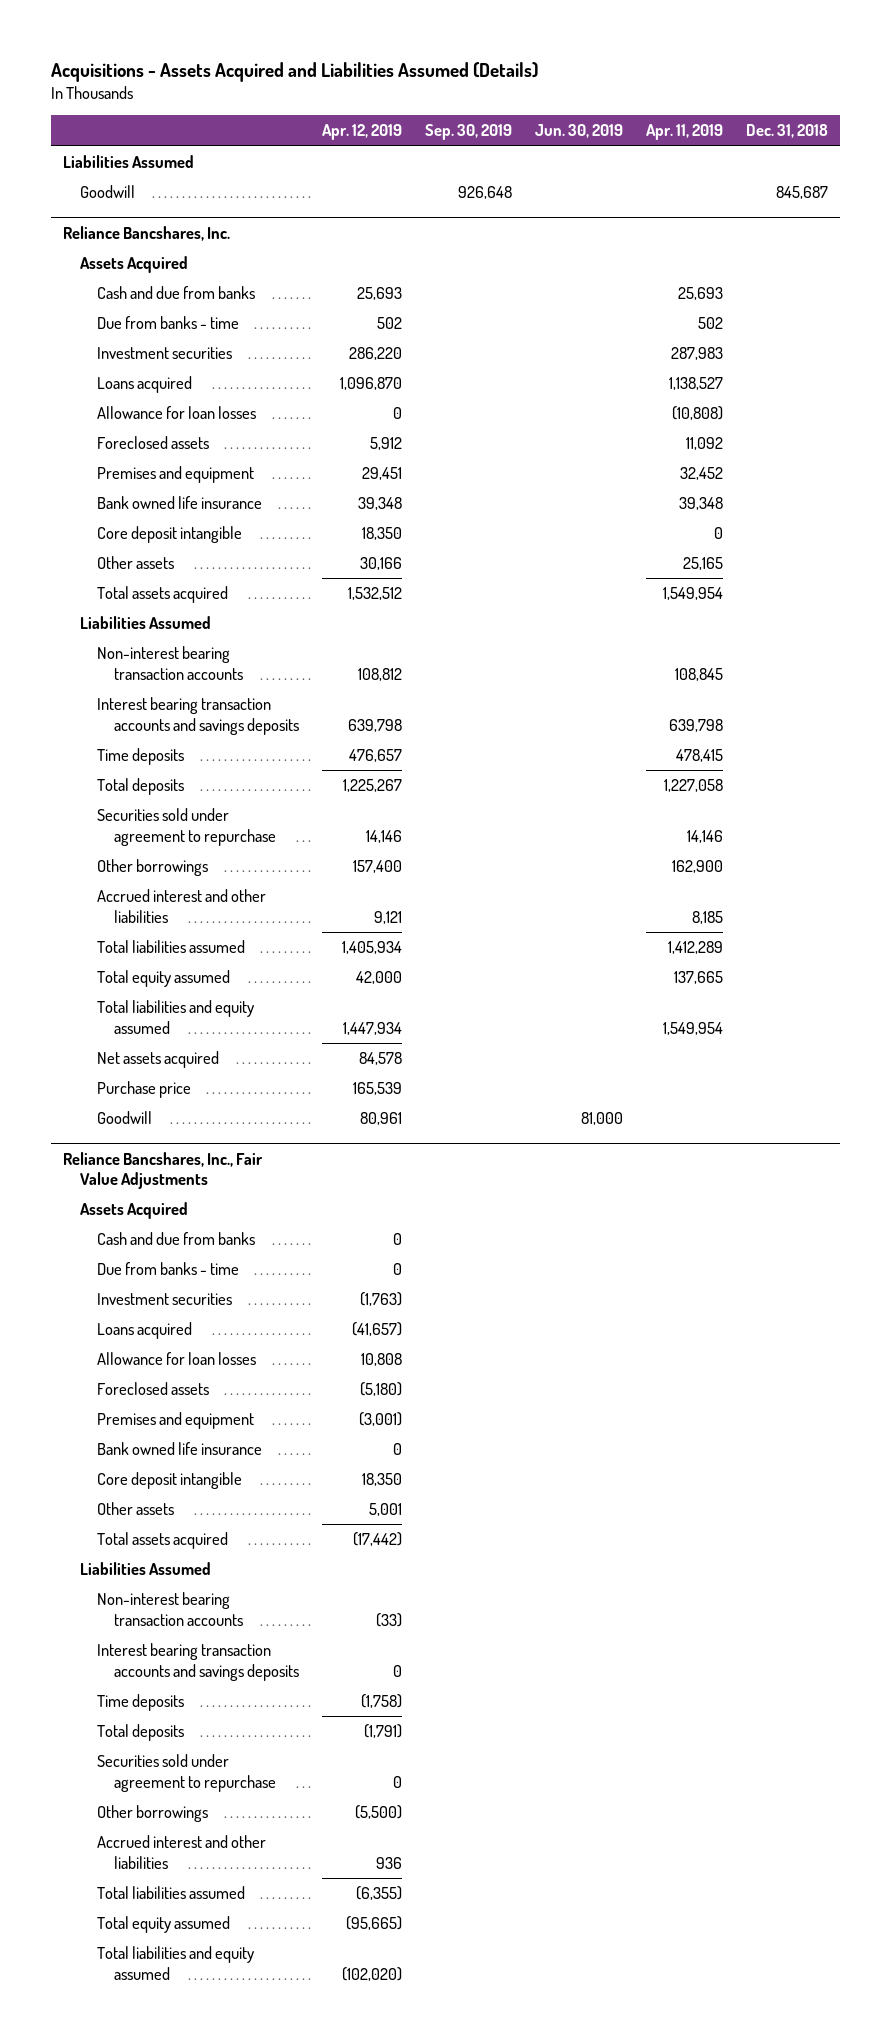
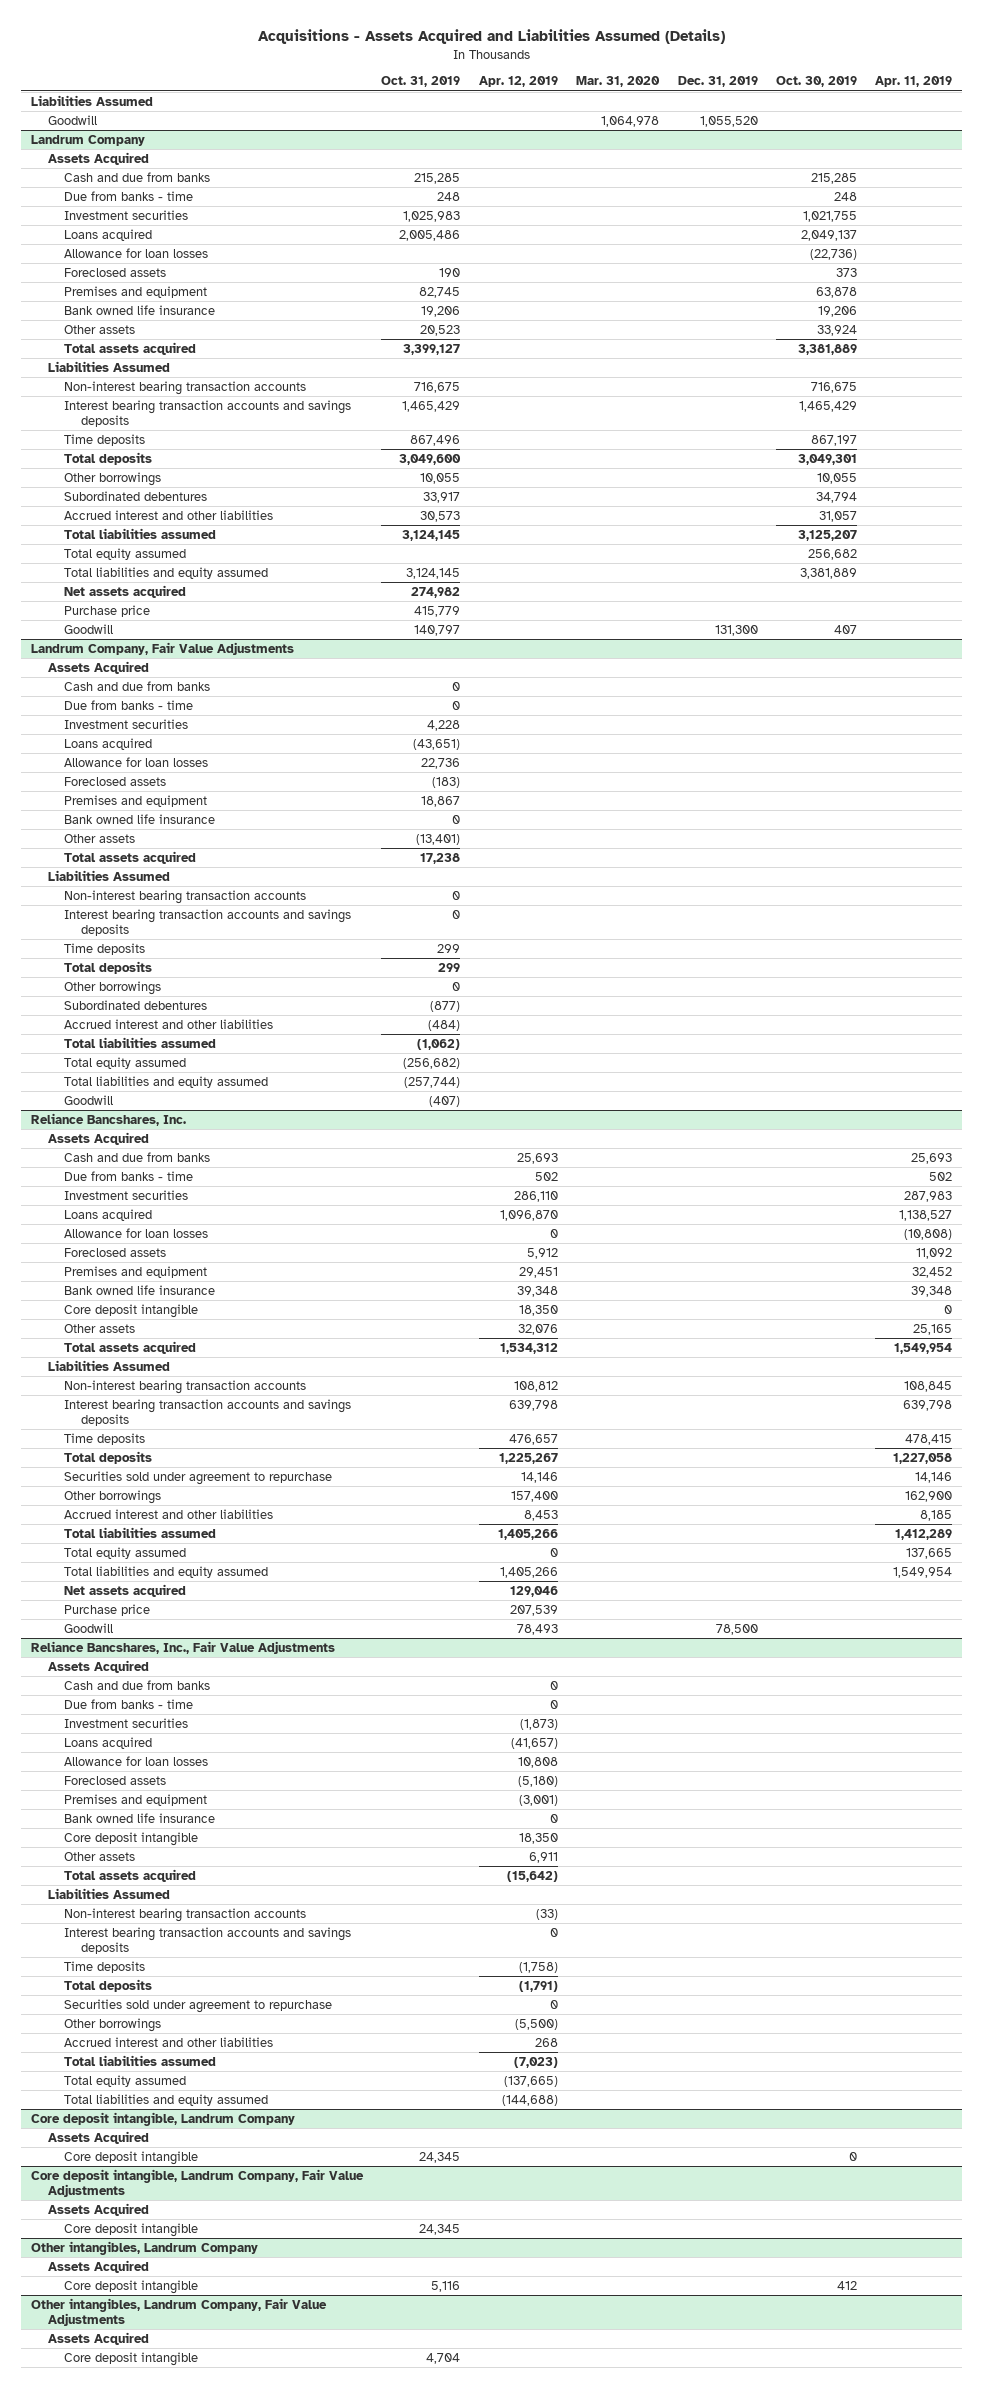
- | Apr. 12, 2019 | Sep. 30, 2019 | Jun. 30, 2019 | Apr. 11, 2019 | Dec. 31, 2018
+ | Oct. 31, 2019 | Apr. 12, 2019 | Mar. 31, 2020 | Dec. 31, 2019 | Oct. 30, 2019 | Apr. 11, 2019
+ Landrum Company
+ Assets Acquired
+ Cash and due from banks | 215,285 | | | | 215,285 |
+ Due from banks - time | 248 | | | | 248 |
+ Investment securities | 1,025,983 | | | | 1,021,755 |
+ Loans acquired | 2,005,486 | | | | 2,049,137 |
+ Allowance for loan losses | | | | | (22,736) |
+ Foreclosed assets | 190 | | | | 373 |
+ Premises and equipment | 82,745 | | | | 63,878 |
+ Bank owned life insurance | 19,206 | | | | 19,206 |
+ Other assets | 20,523 | | | | 33,924 |
+ Total assets acquired | 3,399,127 | | | | 3,381,889 |
+ Liabilities Assumed
+ Non-interest bearing transaction accounts | 716,675 | | | | 716,675 |
+ Interest bearing transaction accounts and savings deposits | 1,465,429 | | | | 1,465,429 |
+ Time deposits | 867,496 | | | | 867,197 |
+ Total deposits | 3,049,600 | | | | 3,049,301 |
+ Other borrowings | 10,055 | | | | 10,055 |
+ Subordinated debentures | 33,917 | | | | 34,794 |
+ Accrued interest and other liabilities | 30,573 | | | | 31,057 |
+ Total liabilities assumed | 3,124,145 | | | | 3,125,207 |
+ Total equity assumed | | | | | 256,682 |
+ Total liabilities and equity assumed | 3,124,145 | | | | 3,381,889 |
+ Net assets acquired | 274,982 | | | | |
+ Purchase price | 415,779 | | | | |
+ Goodwill | 140,797 | | | 131,300 | 407 |
+ Landrum Company, Fair Value Adjustments
+ Assets Acquired
+ Cash and due from banks | 0 | | | | |
+ Due from banks - time | 0 | | | | |
+ Investment securities | 4,228 | | | | |
+ Loans acquired | (43,651) | | | | |
+ Allowance for loan losses | 22,736 | | | | |
+ Foreclosed assets | (183) | | | | |
+ Premises and equipment | 18,867 | | | | |
+ Bank owned life insurance | 0 | | | | |
+ Other assets | (13,401) | | | | |
+ Total assets acquired | 17,238 | | | | |
+ Liabilities Assumed
+ Non-interest bearing transaction accounts | 0 | | | | |
+ Interest bearing transaction accounts and savings deposits | 0 | | | | |
+ Time deposits | 299 | | | | |
+ Total deposits | 299 | | | | |
+ Other borrowings | 0 | | | | |
+ Subordinated debentures | (877) | | | | |
+ Accrued interest and other liabilities | (484) | | | | |
+ Total liabilities assumed | (1,062) | | | | |
+ Total equity assumed | (256,682) | | | | |
+ Total liabilities and equity assumed | (257,744) | | | | |
+ Goodwill | (407) | | | | |
@ Reliance Bancshares, Inc.
- Investment securities | 286,220 | | | 287,983 |
+ Investment securities | | 286,110 | | | | 287,983
- Other assets | 30,166 | | | 25,165 |
- Total assets acquired | 1,532,512 | | | 1,549,954 |
+ Other assets | | 32,076 | | | | 25,165
+ Total assets acquired | | 1,534,312 | | | | 1,549,954
- Accrued interest and other liabilities | 9,121 | | | 8,185 |
- Total liabilities assumed | 1,405,934 | | | 1,412,289 |
- Total equity assumed | 42,000 | | | 137,665 |
- Total liabilities and equity assumed | 1,447,934 | | | 1,549,954 |
- Net assets acquired | 84,578 | | | |
- Purchase price | 165,539 | | | |
- Goodwill | 80,961 | | 81,000 | |
+ Accrued interest and other liabilities | | 8,453 | | | | 8,185
+ Total liabilities assumed | | 1,405,266 | | | | 1,412,289
+ Total equity assumed | | 0 | | | | 137,665
+ Total liabilities and equity assumed | | 1,405,266 | | | | 1,549,954
+ Net assets acquired | | 129,046 | | | |
+ Purchase price | | 207,539 | | | |
+ Goodwill | | 78,493 | | 78,500 | |
@ Reliance Bancshares, Inc., Fair Value Adjustments
- Investment securities | (1,763) | | | |
+ Investment securities | | (1,873) | | | |
- Other assets | 5,001 | | | |
- Total assets acquired | (17,442) | | | |
+ Other assets | | 6,911 | | | |
+ Total assets acquired | | (15,642) | | | |
- Accrued interest and other liabilities | 936 | | | |
- Total liabilities assumed | (6,355) | | | |
- Total equity assumed | (95,665) | | | |
- Total liabilities and equity assumed | (102,020) | | | |
+ Accrued interest and other liabilities | | 268 | | | |
+ Total liabilities assumed | | (7,023) | | | |
+ Total equity assumed | | (137,665) | | | |
+ Total liabilities and equity assumed | | (144,688) | | | |
+ Core deposit intangible, Landrum Company
+ Assets Acquired
+ Core deposit intangible | 24,345 | | | | 0 |
+ Core deposit intangible, Landrum Company, Fair Value Adjustments
+ Assets Acquired
+ Core deposit intangible | 24,345 | | | | |
+ Other intangibles, Landrum Company
+ Assets Acquired
+ Core deposit intangible | 5,116 | | | | 412 |
+ Other intangibles, Landrum Company, Fair Value Adjustments
+ Assets Acquired
+ Core deposit intangible | 4,704 | | | | |

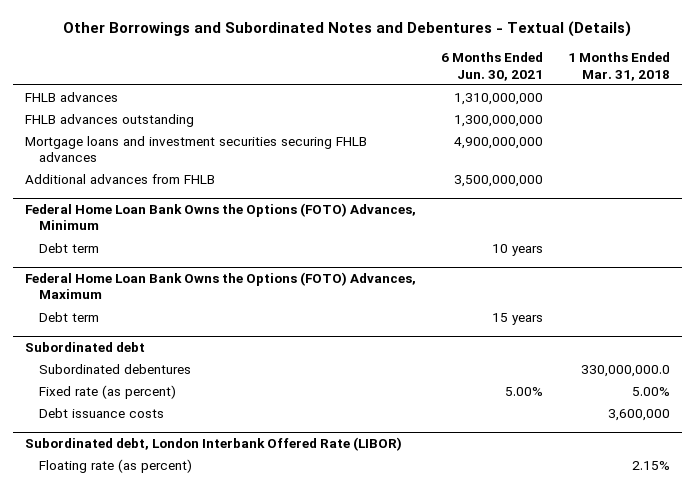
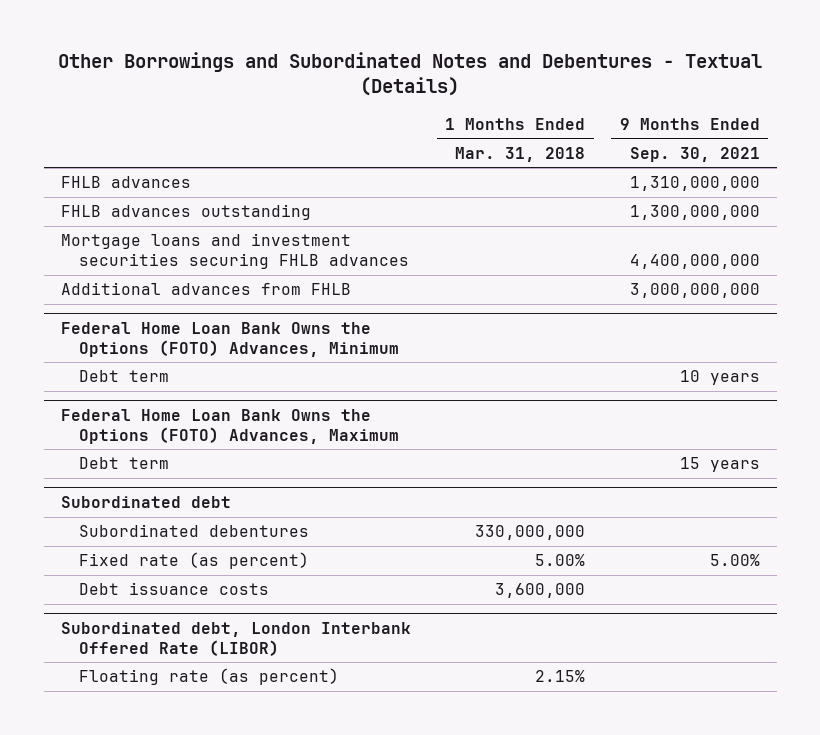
- | 6 Months Ended Jun. 30, 2021 | 1 Months Ended Mar. 31, 2018
+ | 1 Months Ended Mar. 31, 2018 | 9 Months Ended Sep. 30, 2021
@ Subordinated debt
- Subordinated debentures | | 330,000,000.0
+ Subordinated debentures | 330,000,000 |

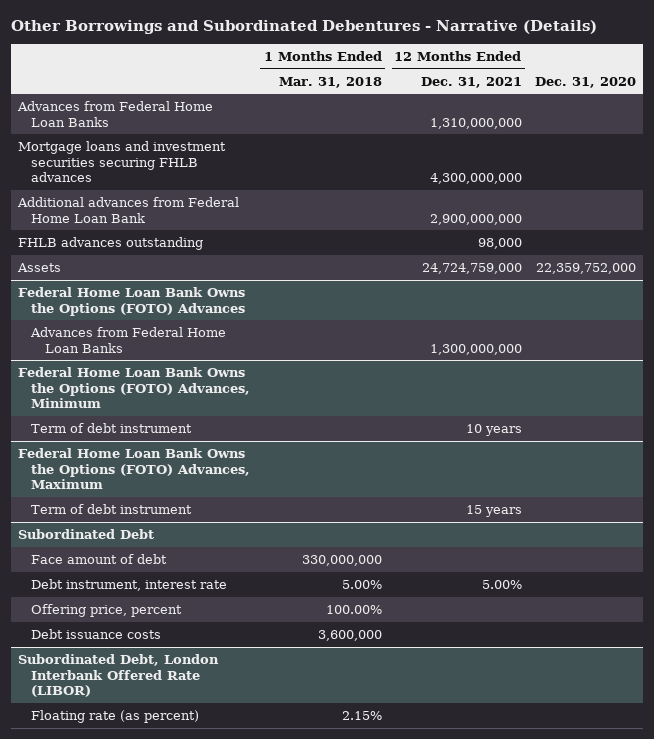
- Other Borrowings and Subordinated Notes and Debentures - Textual (Details)
+ Other Borrowings and Subordinated Debentures - Narrative (Details)
- | 1 Months Ended Mar. 31, 2018 | 9 Months Ended Sep. 30, 2021
+ | 1 Months Ended Mar. 31, 2018 | 12 Months Ended Dec. 31, 2021 | Dec. 31, 2020
- FHLB advances | | 1,310,000,000
+ Advances from Federal Home Loan Banks | | 1,310,000,000 |
- Additional advances from FHLB | | 3,000,000,000
+ Additional advances from Federal Home Loan Bank | | 2,900,000,000 |
moved down: FHLB advances outstanding | | 98,000 |
+ Assets | | 24,724,759,000 | 22,359,752,000
+ Federal Home Loan Bank Owns the Options (FOTO) Advances
+ Advances from Federal Home Loan Banks | | 1,300,000,000 |
@ Federal Home Loan Bank Owns the Options (FOTO) Advances, Minimum
- Debt term | | 10 years
+ Term of debt instrument | | 10 years |
@ Federal Home Loan Bank Owns the Options (FOTO) Advances, Maximum
- Debt term | | 15 years
- Subordinated debt
- Subordinated debentures | 330,000,000 |
- Fixed rate (as percent) | 5.00% | 5.00%
@ Federal Home Loan Bank Owns the Options (FOTO) Advances, Maximum
+ Term of debt instrument | | 15 years |
+ Subordinated Debt
+ Face amount of debt | 330,000,000 | |
+ Debt instrument, interest rate | 5.00% | 5.00% |
+ Offering price, percent | 100.00% | |
- Subordinated debt, London Interbank Offered Rate (LIBOR)
+ Subordinated Debt, London Interbank Offered Rate (LIBOR)

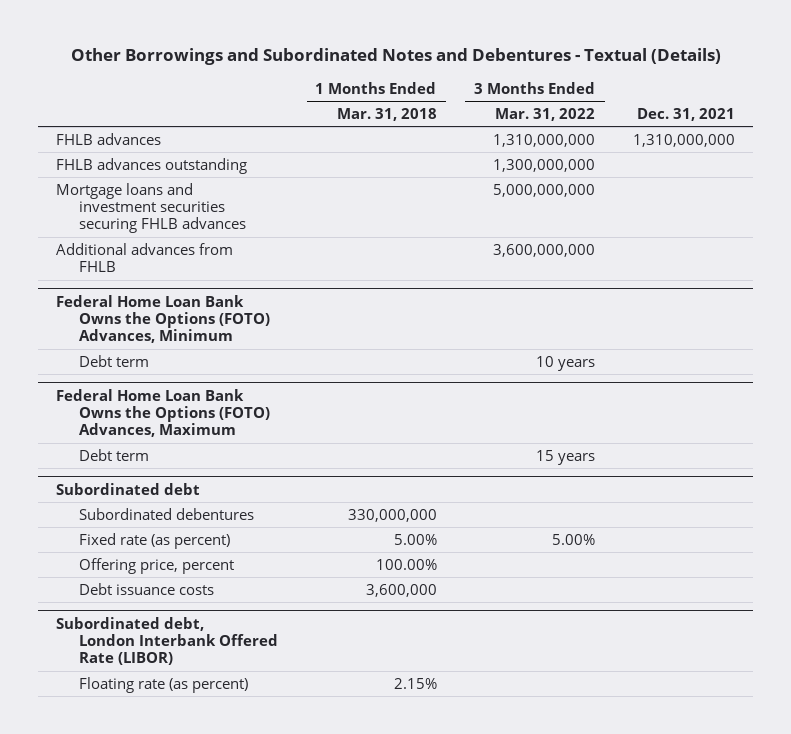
- Other Borrowings and Subordinated Debentures - Narrative (Details)
+ Other Borrowings and Subordinated Notes and Debentures - Textual (Details)
- | 1 Months Ended Mar. 31, 2018 | 12 Months Ended Dec. 31, 2021 | Dec. 31, 2020
+ | 1 Months Ended Mar. 31, 2018 | 3 Months Ended Mar. 31, 2022 | Dec. 31, 2021
- Advances from Federal Home Loan Banks | | 1,310,000,000 |
- Additional advances from Federal Home Loan Bank | | 2,900,000,000 |
+ FHLB advances | | 1,310,000,000 | 1,310,000,000
- Assets | | 24,724,759,000 | 22,359,752,000
- Federal Home Loan Bank Owns the Options (FOTO) Advances
- Advances from Federal Home Loan Banks | | 1,300,000,000 |
moved down: Mortgage loans and investment securities securing FHLB advances | | 5,000,000,000 |
+ Additional advances from FHLB | | 3,600,000,000 |
@ Federal Home Loan Bank Owns the Options (FOTO) Advances, Minimum
- Term of debt instrument | | 10 years |
+ Debt term | | 10 years |
@ Federal Home Loan Bank Owns the Options (FOTO) Advances, Maximum
- Term of debt instrument | | 15 years |
- Subordinated Debt
- Face amount of debt | 330,000,000 | |
- Debt instrument, interest rate | 5.00% | 5.00% |
@ Federal Home Loan Bank Owns the Options (FOTO) Advances, Maximum
+ Debt term | | 15 years |
+ Subordinated debt
+ Subordinated debentures | 330,000,000 | |
+ Fixed rate (as percent) | 5.00% | 5.00% |
- Subordinated Debt, London Interbank Offered Rate (LIBOR)
+ Subordinated debt, London Interbank Offered Rate (LIBOR)

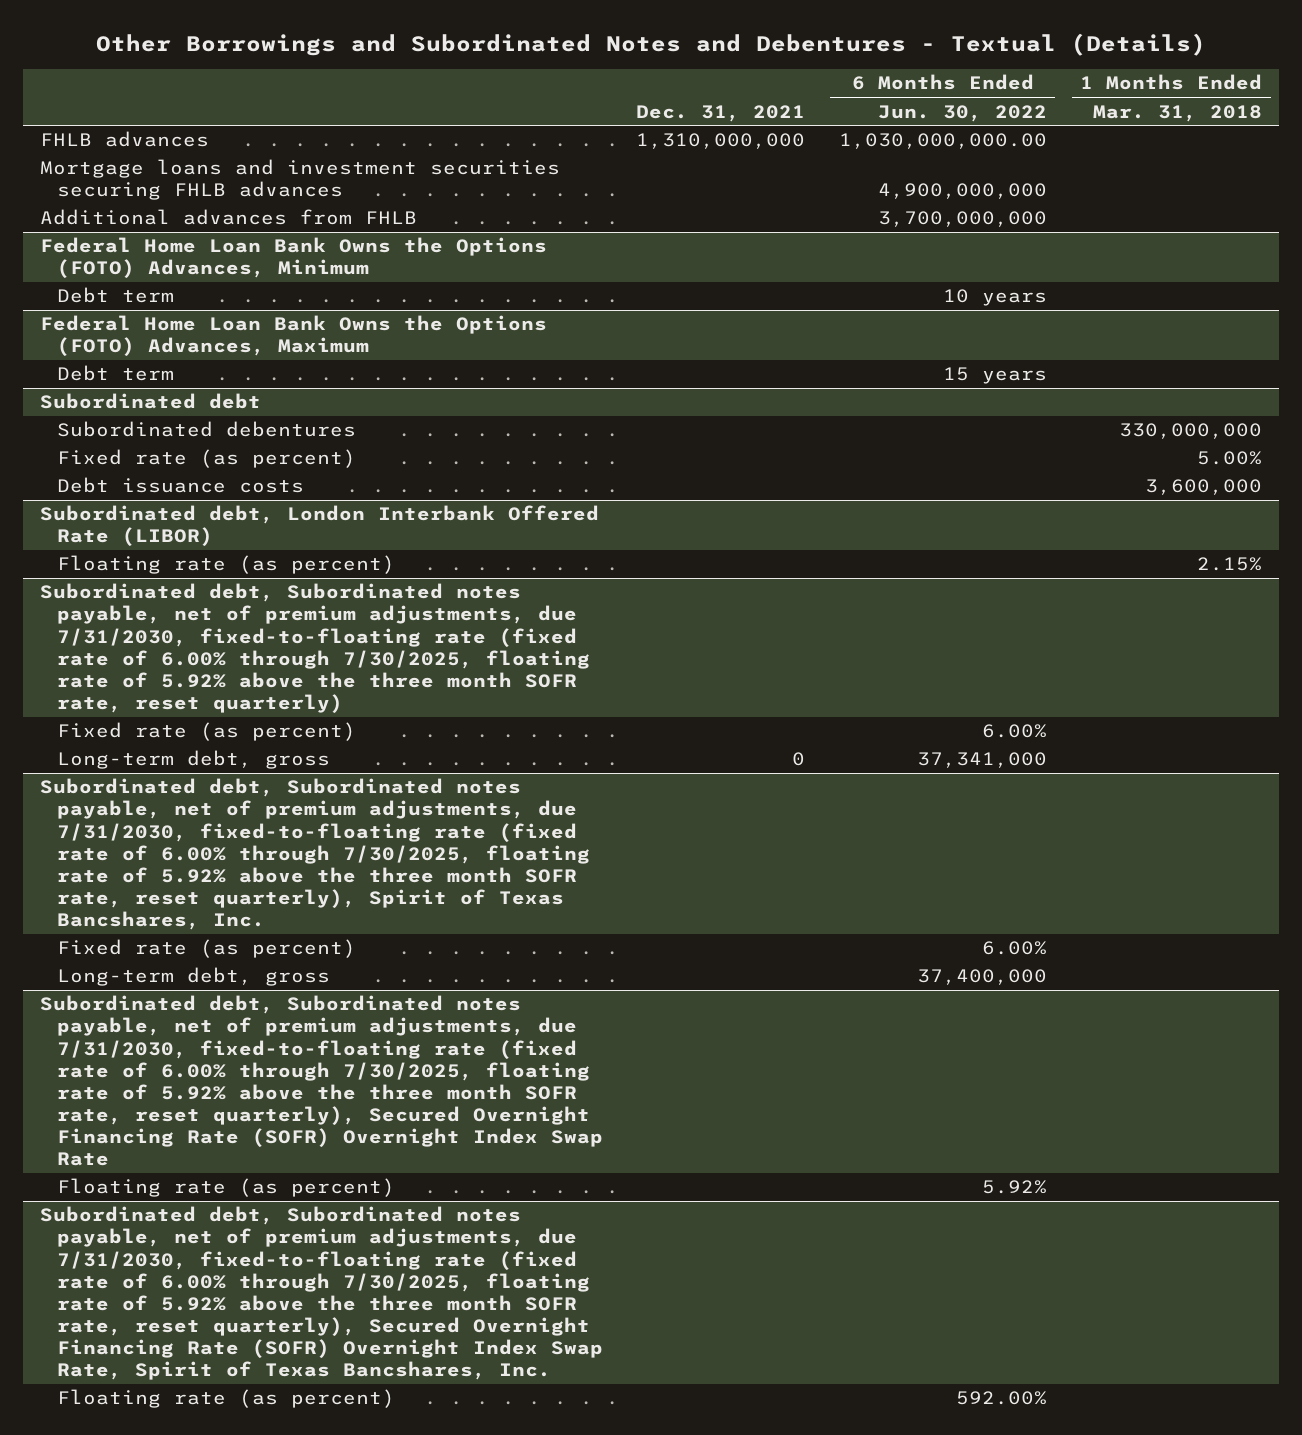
- | 1 Months Ended Mar. 31, 2018 | 3 Months Ended Mar. 31, 2022 | Dec. 31, 2021
+ | Dec. 31, 2021 | 6 Months Ended Jun. 30, 2022 | 1 Months Ended Mar. 31, 2018
- FHLB advances outstanding | | 1,300,000,000 |
@ Subordinated debt
- Offering price, percent | 100.00% | |
+ Subordinated debt, Subordinated notes payable, net of premium adjustments, due 7/31/2030, fixed-to-floating rate (fixed rate of 6.00% through 7/30/2025, floating rate of 5.92% above the three month SOFR rate, reset quarterly)
+ Fixed rate (as percent) | | 6.00% |
+ Long-term debt, gross | 0 | 37,341,000 |
+ Subordinated debt, Subordinated notes payable, net of premium adjustments, due 7/31/2030, fixed-to-floating rate (fixed rate of 6.00% through 7/30/2025, floating rate of 5.92% above the three month SOFR rate, reset quarterly), Spirit of Texas Bancshares, Inc.
+ Fixed rate (as percent) | | 6.00% |
+ Long-term debt, gross | | 37,400,000 |
+ Subordinated debt, Subordinated notes payable, net of premium adjustments, due 7/31/2030, fixed-to-floating rate (fixed rate of 6.00% through 7/30/2025, floating rate of 5.92% above the three month SOFR rate, reset quarterly), Secured Overnight Financing Rate (SOFR) Overnight Index Swap Rate
+ Floating rate (as percent) | | 5.92% |
+ Subordinated debt, Subordinated notes payable, net of premium adjustments, due 7/31/2030, fixed-to-floating rate (fixed rate of 6.00% through 7/30/2025, floating rate of 5.92% above the three month SOFR rate, reset quarterly), Secured Overnight Financing Rate (SOFR) Overnight Index Swap Rate, Spirit of Texas Bancshares, Inc.
+ Floating rate (as percent) | | 592.00% |

